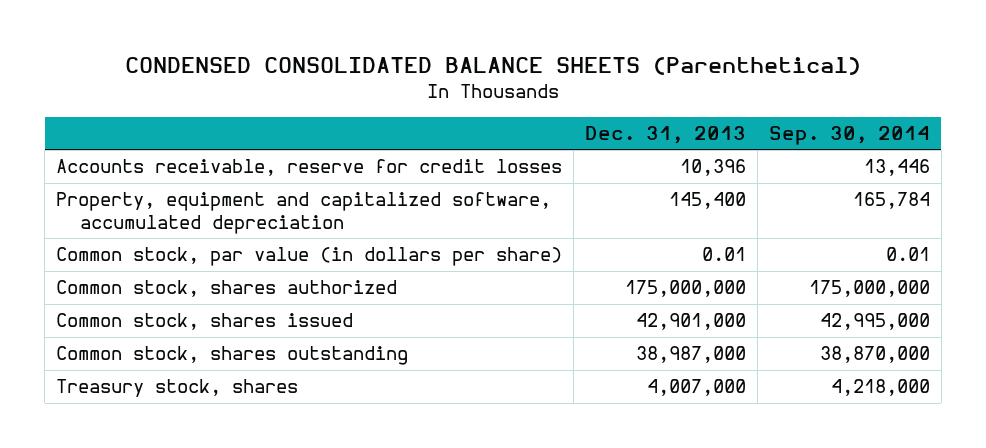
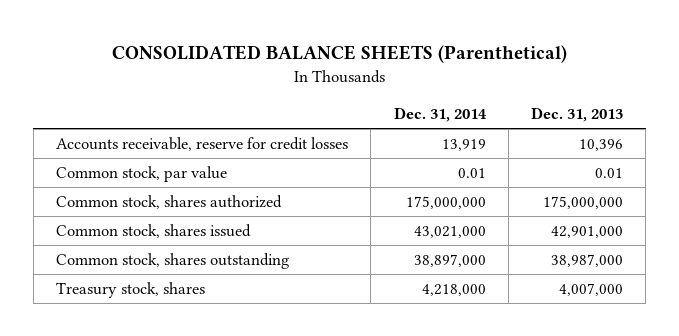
- CONDENSED CONSOLIDATED BALANCE SHEETS (Parenthetical)
+ CONSOLIDATED BALANCE SHEETS (Parenthetical)
- | Dec. 31, 2013 | Sep. 30, 2014
+ | Dec. 31, 2014 | Dec. 31, 2013
- Property, equipment and capitalized software, accumulated depreciation | 145,400 | 165,784
- Common stock, par value (in dollars per share) | 0.01 | 0.01
+ Common stock, par value | 0.01 | 0.01

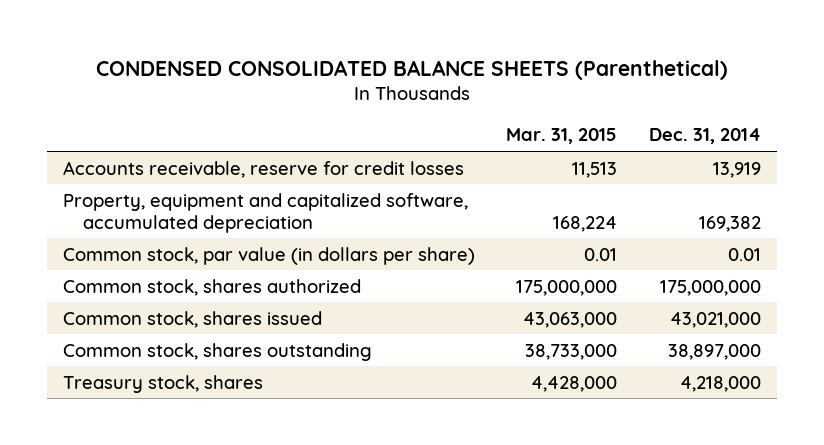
- CONSOLIDATED BALANCE SHEETS (Parenthetical)
+ CONDENSED CONSOLIDATED BALANCE SHEETS (Parenthetical)
- | Dec. 31, 2014 | Dec. 31, 2013
+ | Mar. 31, 2015 | Dec. 31, 2014
- Common stock, par value | 0.01 | 0.01
+ Property, equipment and capitalized software, accumulated depreciation | 168,224 | 169,382
+ Common stock, par value (in dollars per share) | 0.01 | 0.01

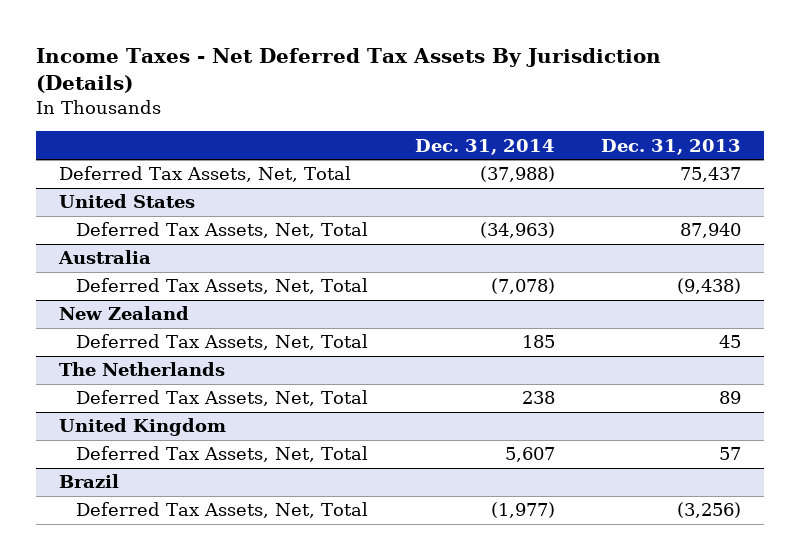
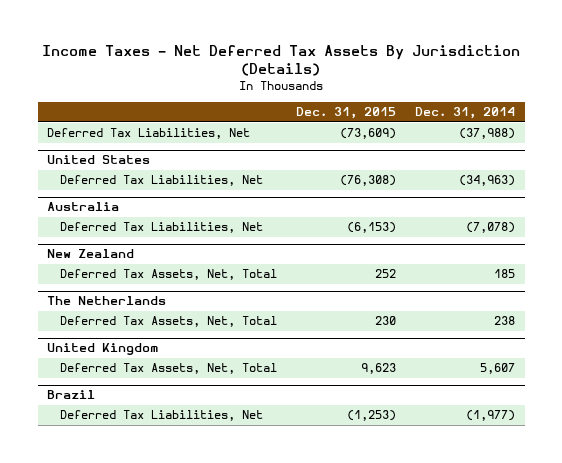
- | Dec. 31, 2014 | Dec. 31, 2013
+ | Dec. 31, 2015 | Dec. 31, 2014
- Deferred Tax Assets, Net, Total | (37,988) | 75,437
+ Deferred Tax Liabilities, Net | (73,609) | (37,988)
@ United States
- Deferred Tax Assets, Net, Total | (34,963) | 87,940
+ Deferred Tax Liabilities, Net | (76,308) | (34,963)
@ Australia
- Deferred Tax Assets, Net, Total | (7,078) | (9,438)
+ Deferred Tax Liabilities, Net | (6,153) | (7,078)
@ Brazil
- Deferred Tax Assets, Net, Total | (1,977) | (3,256)
+ Deferred Tax Liabilities, Net | (1,253) | (1,977)

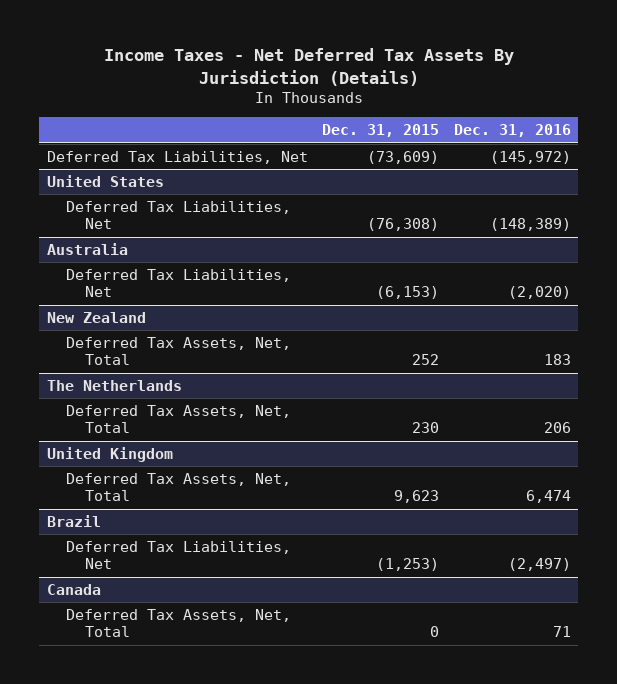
- | Dec. 31, 2015 | Dec. 31, 2014
+ | Dec. 31, 2015 | Dec. 31, 2016
+ Canada
+ Deferred Tax Assets, Net, Total | 0 | 71

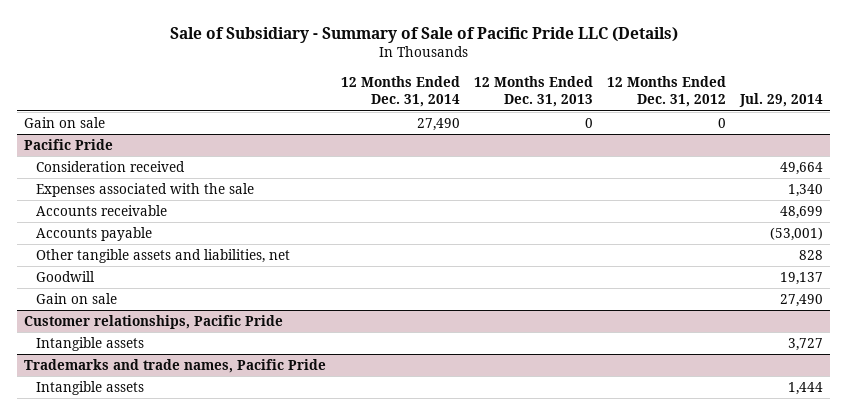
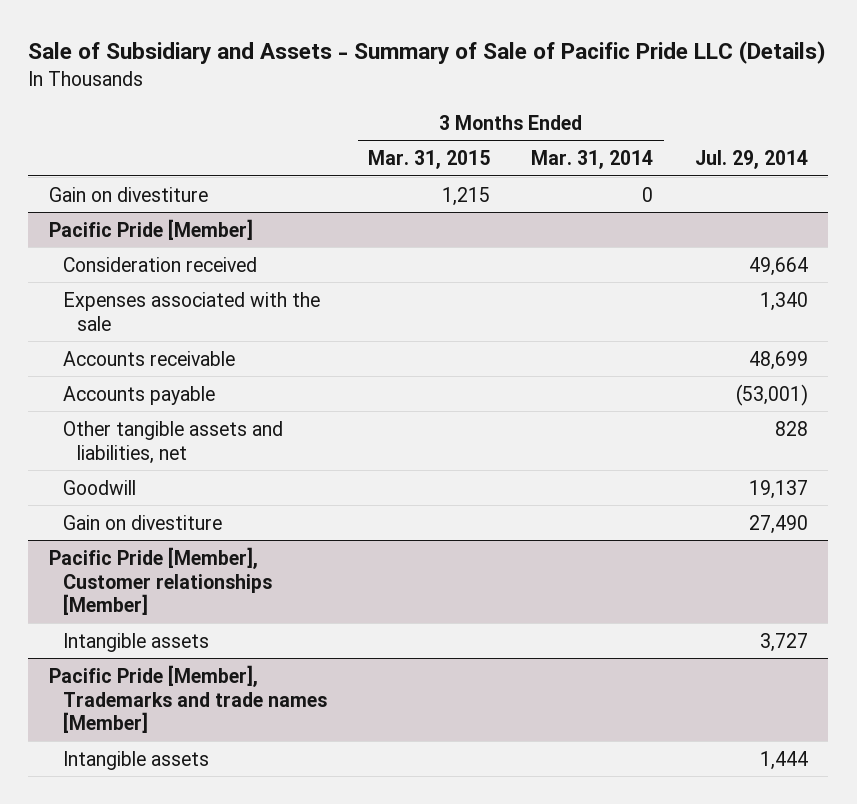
- Sale of Subsidiary - Summary of Sale of Pacific Pride LLC (Details)
+ Sale of Subsidiary and Assets - Summary of Sale of Pacific Pride LLC (Details)
- | 12 Months Ended Dec. 31, 2014 | 12 Months Ended Dec. 31, 2013 | 12 Months Ended Dec. 31, 2012 | Jul. 29, 2014
+ | 3 Months Ended Mar. 31, 2015 | 3 Months Ended Mar. 31, 2014 | Jul. 29, 2014
- Gain on sale | 27,490 | 0 | 0 |
- Pacific Pride
+ Gain on divestiture | 1,215 | 0 |
+ Pacific Pride [Member]
- Gain on sale | | | | 27,490
- Customer relationships, Pacific Pride
+ Gain on divestiture | | | 27,490
+ Pacific Pride [Member], Customer relationships [Member]
- Trademarks and trade names, Pacific Pride
+ Pacific Pride [Member], Trademarks and trade names [Member]

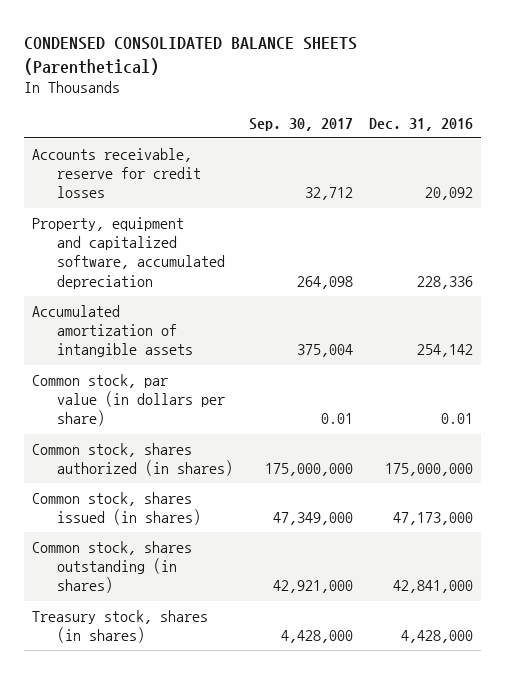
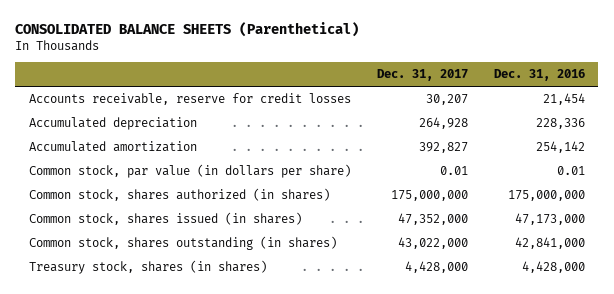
- CONDENSED CONSOLIDATED BALANCE SHEETS (Parenthetical)
+ CONSOLIDATED BALANCE SHEETS (Parenthetical)
- | Sep. 30, 2017 | Dec. 31, 2016
+ | Dec. 31, 2017 | Dec. 31, 2016
- Accounts receivable, reserve for credit losses | 32,712 | 20,092
- Property, equipment and capitalized software, accumulated depreciation | 264,098 | 228,336
- Accumulated amortization of intangible assets | 375,004 | 254,142
+ Accounts receivable, reserve for credit losses | 30,207 | 21,454
+ Accumulated depreciation | 264,928 | 228,336
+ Accumulated amortization | 392,827 | 254,142

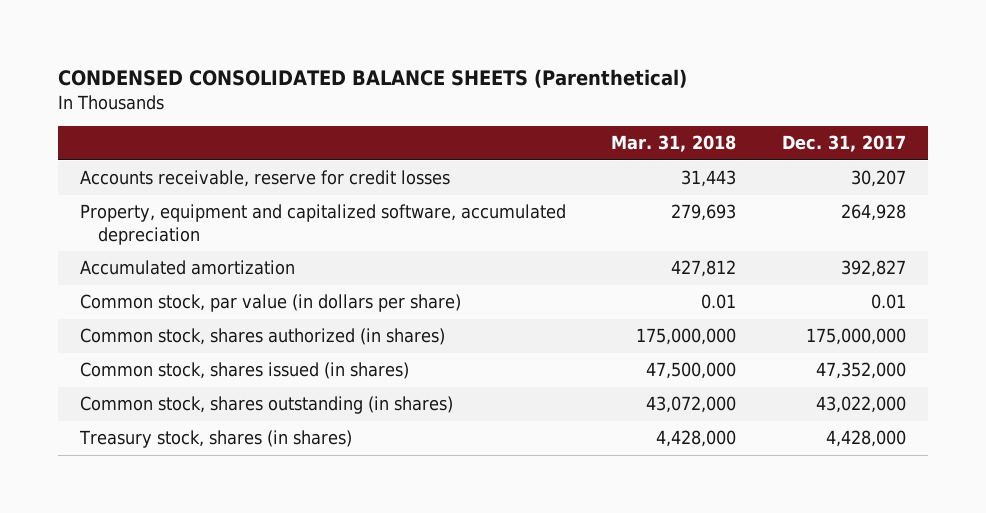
- CONSOLIDATED BALANCE SHEETS (Parenthetical)
+ CONDENSED CONSOLIDATED BALANCE SHEETS (Parenthetical)
- | Dec. 31, 2017 | Dec. 31, 2016
+ | Mar. 31, 2018 | Dec. 31, 2017
- Accumulated depreciation | 264,928 | 228,336
+ Property, equipment and capitalized software, accumulated depreciation | 279,693 | 264,928

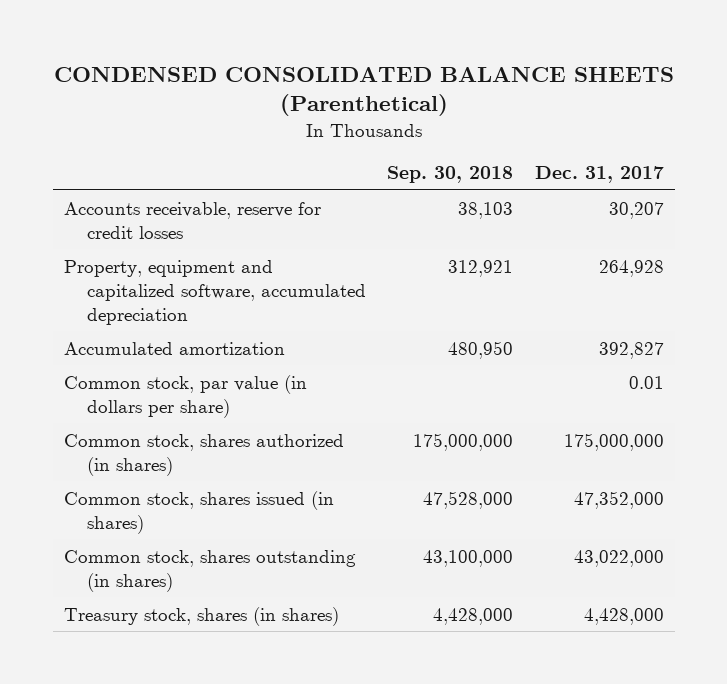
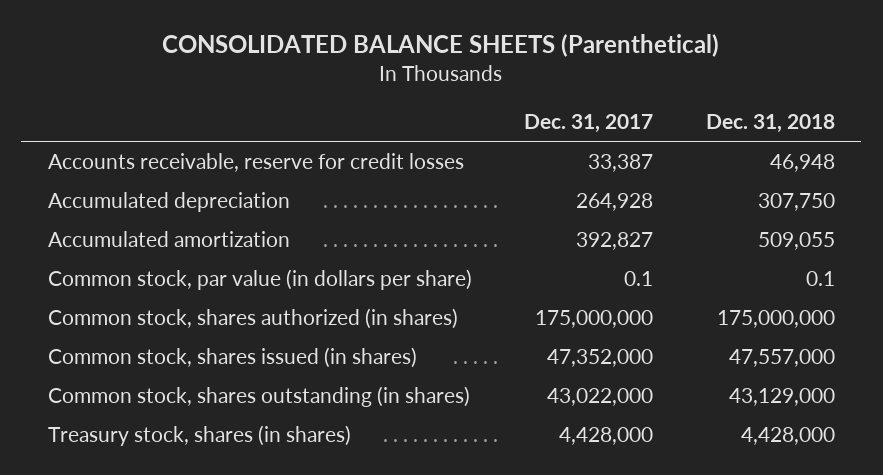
- CONDENSED CONSOLIDATED BALANCE SHEETS (Parenthetical)
+ CONSOLIDATED BALANCE SHEETS (Parenthetical)
- | Sep. 30, 2018 | Dec. 31, 2017
+ | Dec. 31, 2017 | Dec. 31, 2018
- Accounts receivable, reserve for credit losses | 38,103 | 30,207
- Property, equipment and capitalized software, accumulated depreciation | 312,921 | 264,928
+ Accounts receivable, reserve for credit losses | 33,387 | 46,948
+ Accumulated depreciation | 264,928 | 307,750
- Common stock, par value (in dollars per share) | | 0.01
+ Common stock, par value (in dollars per share) | 0.1 | 0.1

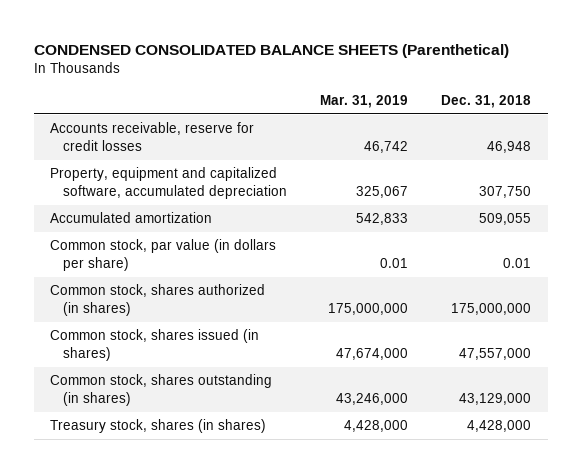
- CONSOLIDATED BALANCE SHEETS (Parenthetical)
+ CONDENSED CONSOLIDATED BALANCE SHEETS (Parenthetical)
- | Dec. 31, 2017 | Dec. 31, 2018
+ | Mar. 31, 2019 | Dec. 31, 2018
- Accumulated depreciation | 264,928 | 307,750
+ Property, equipment and capitalized software, accumulated depreciation | 325,067 | 307,750
- Common stock, par value (in dollars per share) | 0.1 | 0.1
+ Common stock, par value (in dollars per share) | 0.01 | 0.01

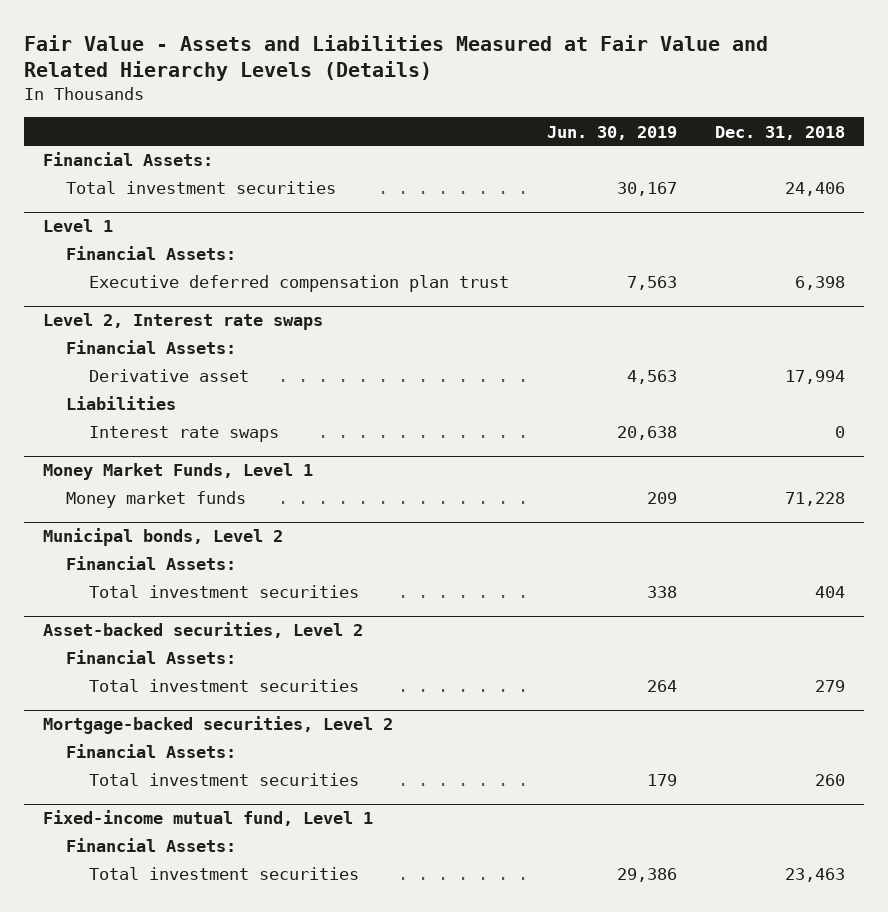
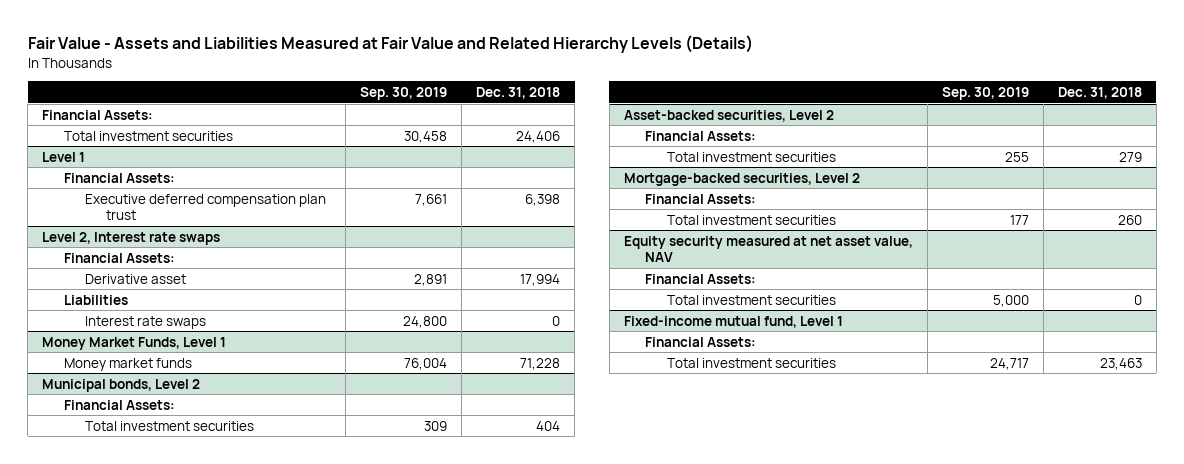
- | Jun. 30, 2019 | Dec. 31, 2018
+ | Sep. 30, 2019 | Dec. 31, 2018
+ Equity security measured at net asset value, NAV
+ Financial Assets:
+ Total investment securities | 5,000 | 0

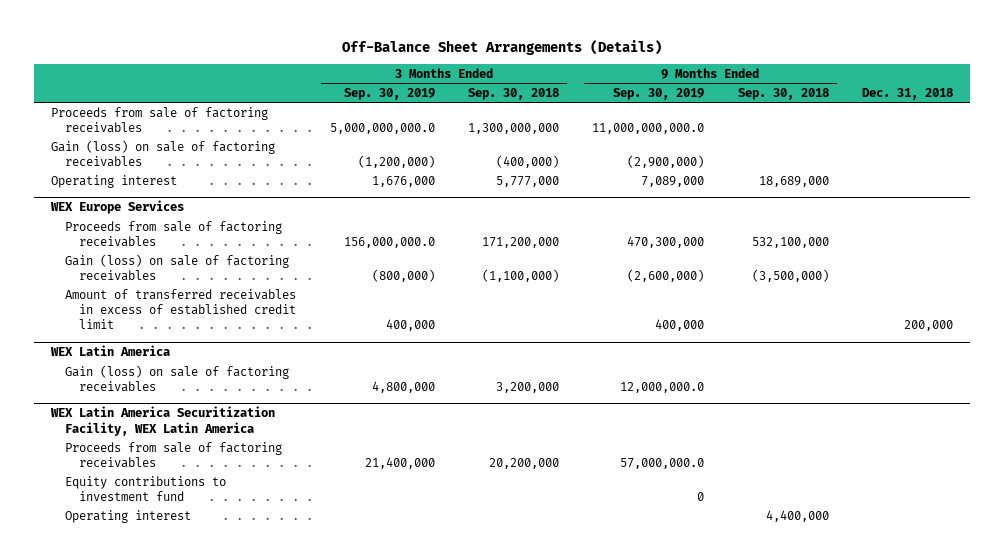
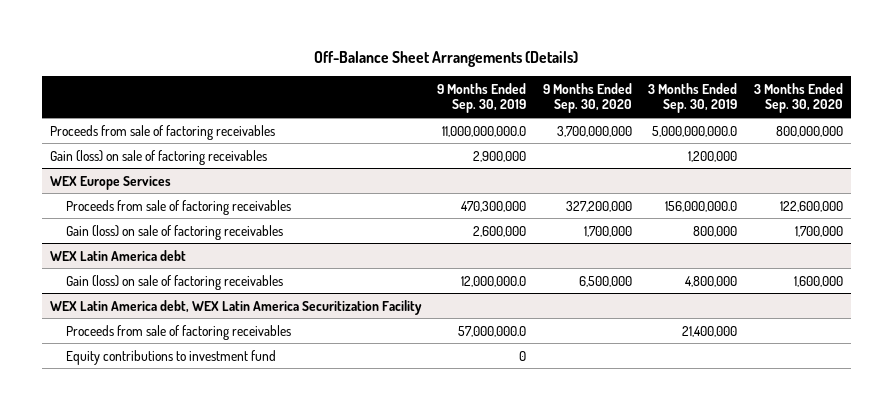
- | 3 Months Ended Sep. 30, 2019 | 3 Months Ended Sep. 30, 2018 | 9 Months Ended Sep. 30, 2019 | 9 Months Ended Sep. 30, 2018 | Dec. 31, 2018
+ | 9 Months Ended Sep. 30, 2019 | 9 Months Ended Sep. 30, 2020 | 3 Months Ended Sep. 30, 2019 | 3 Months Ended Sep. 30, 2020
- Gain (loss) on sale of factoring receivables | (1,200,000) | (400,000) | (2,900,000) | |
- Operating interest | 1,676,000 | 5,777,000 | 7,089,000 | 18,689,000 |
+ Gain (loss) on sale of factoring receivables | 2,900,000 | | 1,200,000 |
@ WEX Europe Services
- Gain (loss) on sale of factoring receivables | (800,000) | (1,100,000) | (2,600,000) | (3,500,000) |
- Amount of transferred receivables in excess of established credit limit | 400,000 | | 400,000 | | 200,000
- WEX Latin America
@ WEX Europe Services
+ Gain (loss) on sale of factoring receivables | 2,600,000 | 1,700,000 | 800,000 | 1,700,000
+ WEX Latin America debt
- WEX Latin America Securitization Facility, WEX Latin America
+ WEX Latin America debt, WEX Latin America Securitization Facility
- Operating interest | | | | 4,400,000 |

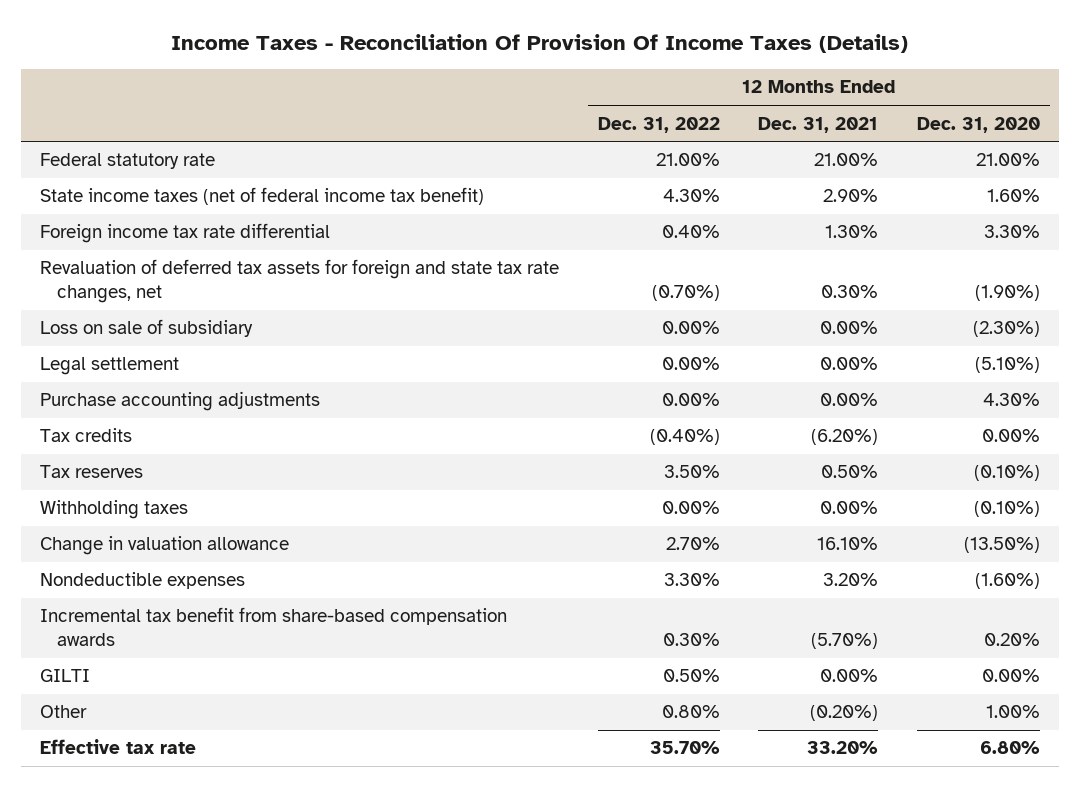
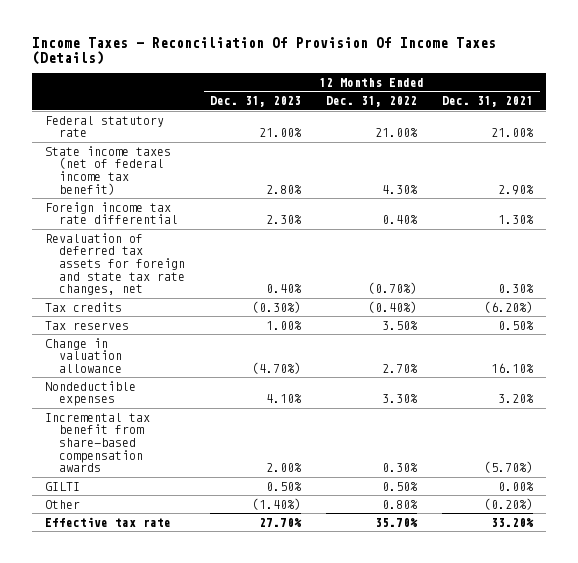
- | 12 Months Ended Dec. 31, 2022 | 12 Months Ended Dec. 31, 2021 | 12 Months Ended Dec. 31, 2020
+ | 12 Months Ended Dec. 31, 2023 | 12 Months Ended Dec. 31, 2022 | 12 Months Ended Dec. 31, 2021
- Loss on sale of subsidiary | 0.00% | 0.00% | (2.30%)
- Legal settlement | 0.00% | 0.00% | (5.10%)
- Purchase accounting adjustments | 0.00% | 0.00% | 4.30%
- Withholding taxes | 0.00% | 0.00% | (0.10%)

